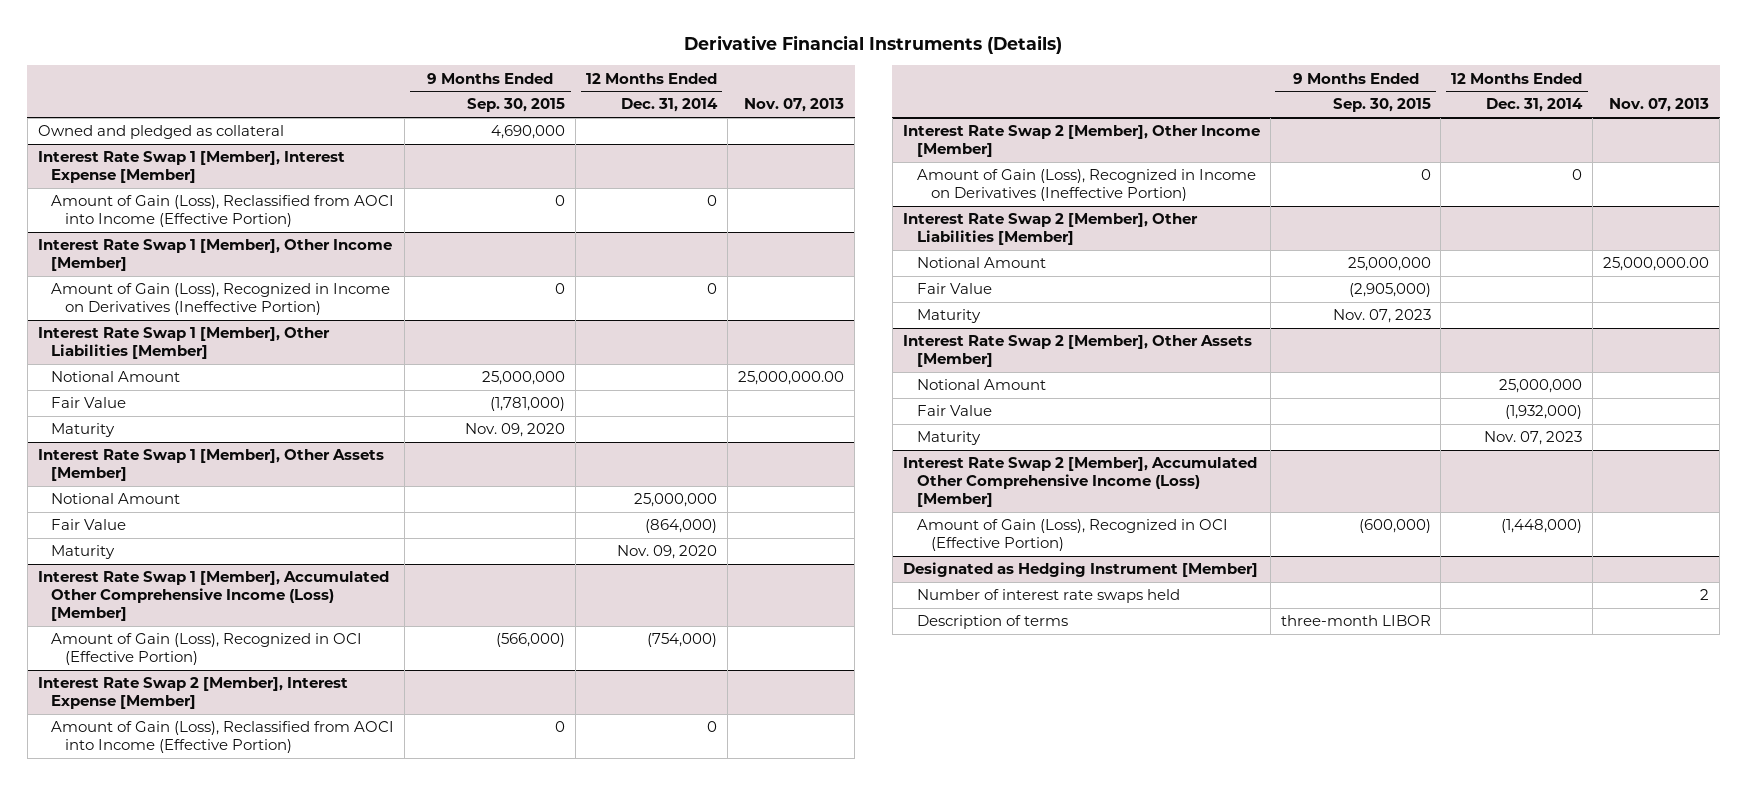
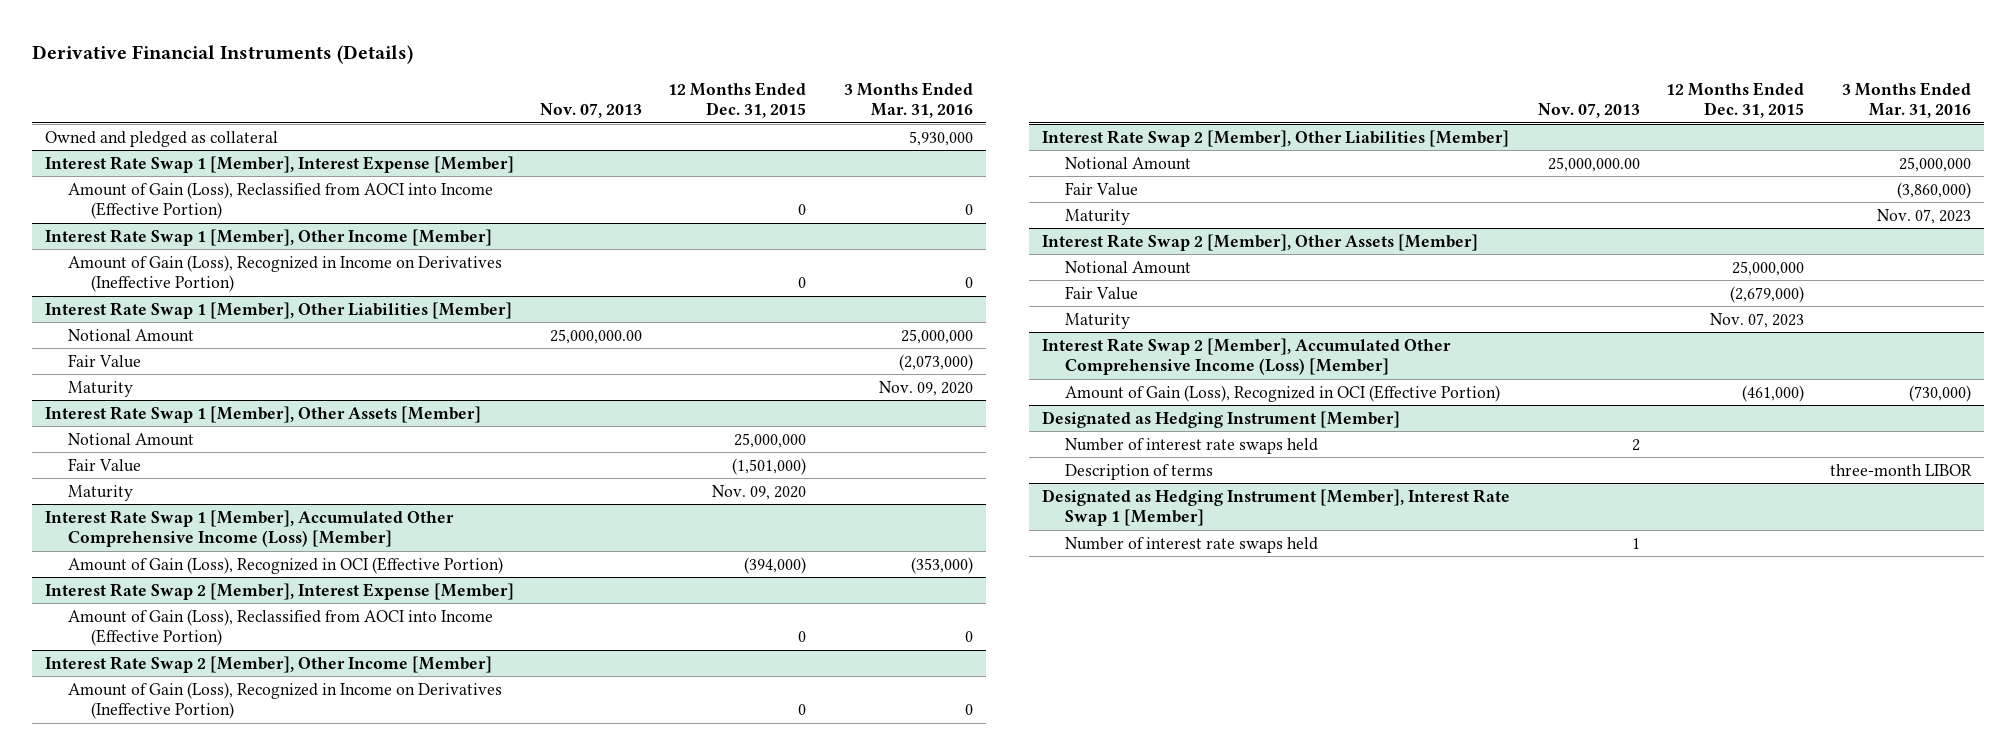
- | 9 Months Ended Sep. 30, 2015 | 12 Months Ended Dec. 31, 2014 | Nov. 07, 2013
+ | Nov. 07, 2013 | 12 Months Ended Dec. 31, 2015 | 3 Months Ended Mar. 31, 2016
+ Designated as Hedging Instrument [Member], Interest Rate Swap 1 [Member]
+ Number of interest rate swaps held | 1 | |

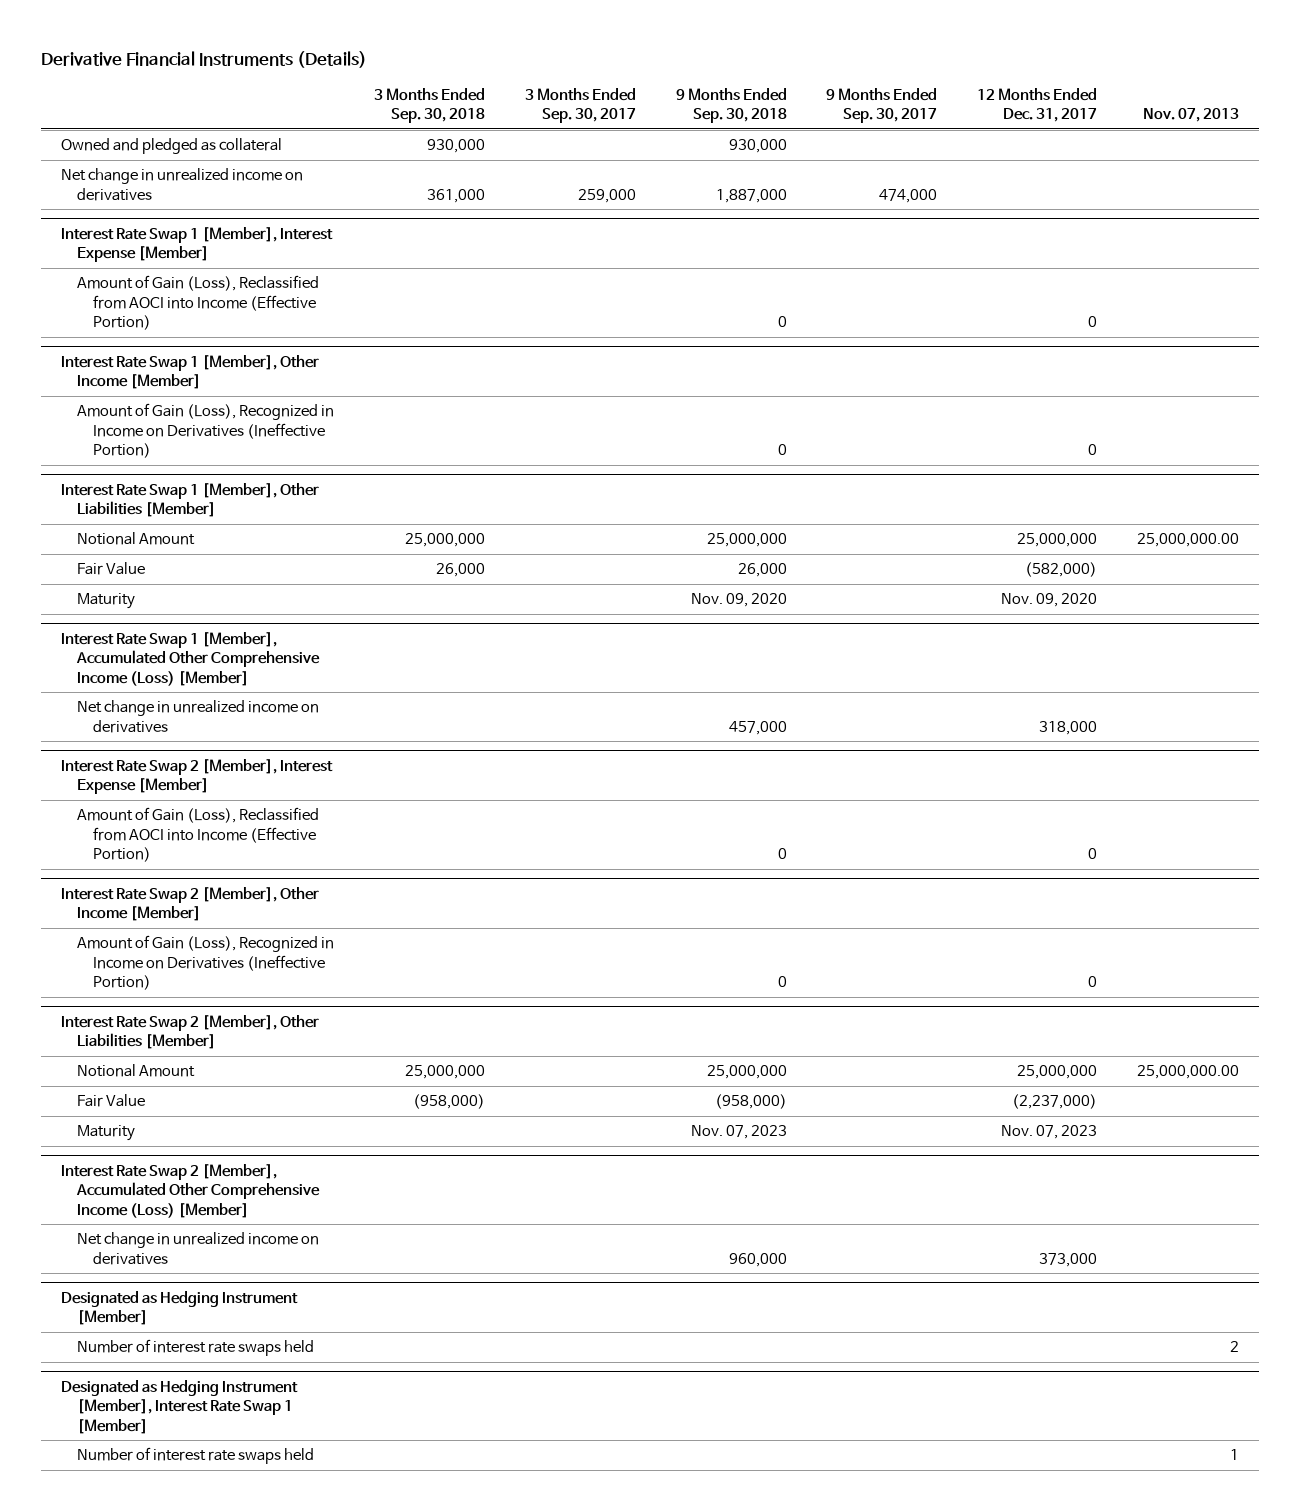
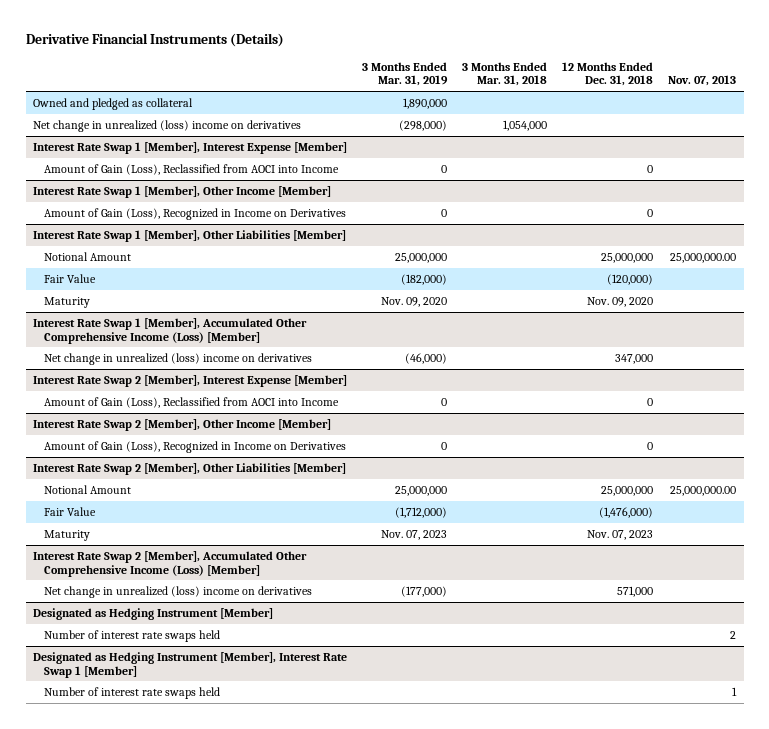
- | 3 Months Ended Sep. 30, 2018 | 3 Months Ended Sep. 30, 2017 | 9 Months Ended Sep. 30, 2018 | 9 Months Ended Sep. 30, 2017 | 12 Months Ended Dec. 31, 2017 | Nov. 07, 2013
+ | 3 Months Ended Mar. 31, 2019 | 3 Months Ended Mar. 31, 2018 | 12 Months Ended Dec. 31, 2018 | Nov. 07, 2013
- Net change in unrealized income on derivatives | 361,000 | 259,000 | 1,887,000 | 474,000 | |
+ Net change in unrealized (loss) income on derivatives | (298,000) | 1,054,000 | |
@ Interest Rate Swap 1 [Member], Interest Expense [Member]
- Amount of Gain (Loss), Reclassified from AOCI into Income (Effective Portion) | | | 0 | | 0 |
+ Amount of Gain (Loss), Reclassified from AOCI into Income | 0 | | 0 |
@ Interest Rate Swap 1 [Member], Other Income [Member]
- Amount of Gain (Loss), Recognized in Income on Derivatives (Ineffective Portion) | | | 0 | | 0 |
+ Amount of Gain (Loss), Recognized in Income on Derivatives | 0 | | 0 |
@ Interest Rate Swap 1 [Member], Accumulated Other Comprehensive Income (Loss) [Member]
- Net change in unrealized income on derivatives | | | 457,000 | | 318,000 |
+ Net change in unrealized (loss) income on derivatives | (46,000) | | 347,000 |
@ Interest Rate Swap 2 [Member], Interest Expense [Member]
- Amount of Gain (Loss), Reclassified from AOCI into Income (Effective Portion) | | | 0 | | 0 |
+ Amount of Gain (Loss), Reclassified from AOCI into Income | 0 | | 0 |
@ Interest Rate Swap 2 [Member], Other Income [Member]
- Amount of Gain (Loss), Recognized in Income on Derivatives (Ineffective Portion) | | | 0 | | 0 |
+ Amount of Gain (Loss), Recognized in Income on Derivatives | 0 | | 0 |
@ Interest Rate Swap 2 [Member], Accumulated Other Comprehensive Income (Loss) [Member]
- Net change in unrealized income on derivatives | | | 960,000 | | 373,000 |
+ Net change in unrealized (loss) income on derivatives | (177,000) | | 571,000 |

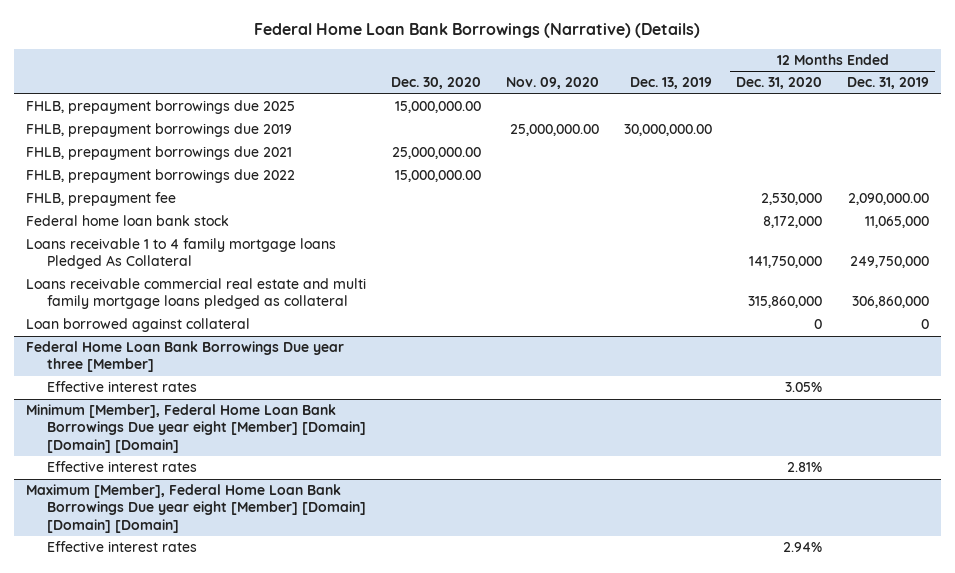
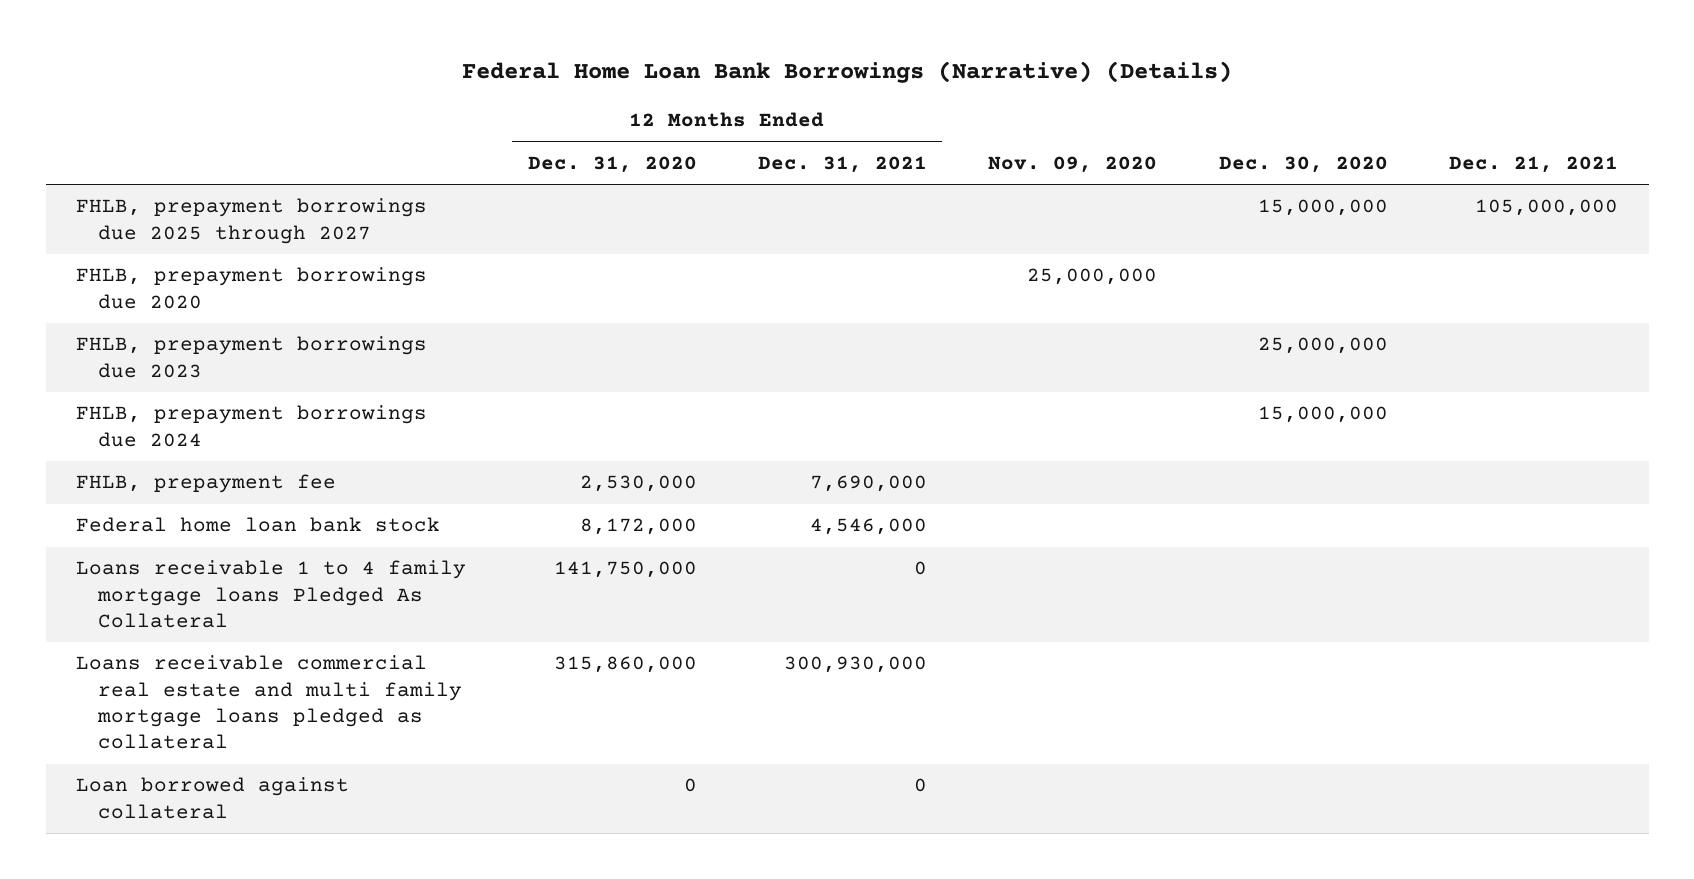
- | Dec. 30, 2020 | Nov. 09, 2020 | Dec. 13, 2019 | 12 Months Ended Dec. 31, 2020 | 12 Months Ended Dec. 31, 2019
+ | 12 Months Ended Dec. 31, 2020 | 12 Months Ended Dec. 31, 2021 | Nov. 09, 2020 | Dec. 30, 2020 | Dec. 21, 2021
- FHLB, prepayment borrowings due 2025 | 15,000,000.00 | | | |
- FHLB, prepayment borrowings due 2019 | | 25,000,000.00 | 30,000,000.00 | |
- FHLB, prepayment borrowings due 2021 | 25,000,000.00 | | | |
- FHLB, prepayment borrowings due 2022 | 15,000,000.00 | | | |
+ FHLB, prepayment borrowings due 2025 through 2027 | | | | 15,000,000 | 105,000,000
+ FHLB, prepayment borrowings due 2020 | | | 25,000,000 | |
+ FHLB, prepayment borrowings due 2023 | | | | 25,000,000 |
+ FHLB, prepayment borrowings due 2024 | | | | 15,000,000 |
- Federal Home Loan Bank Borrowings Due year three [Member]
- Effective interest rates | | | | 3.05% |
- Minimum [Member], Federal Home Loan Bank Borrowings Due year eight [Member] [Domain] [Domain] [Domain]
- Effective interest rates | | | | 2.81% |
- Maximum [Member], Federal Home Loan Bank Borrowings Due year eight [Member] [Domain] [Domain] [Domain]
- Effective interest rates | | | | 2.94% |

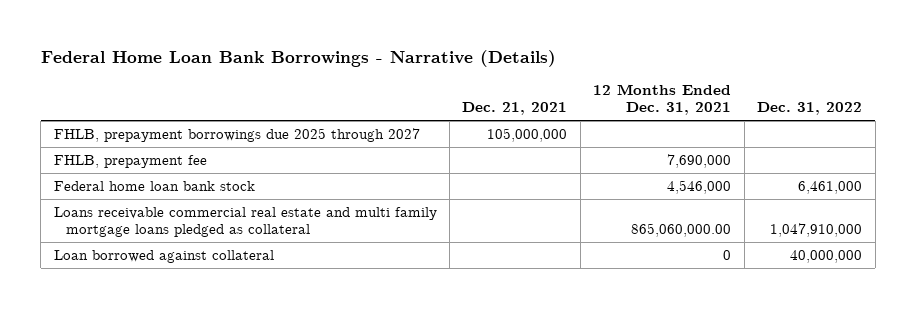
- Federal Home Loan Bank Borrowings (Narrative) (Details)
+ Federal Home Loan Bank Borrowings - Narrative (Details)
- | 12 Months Ended Dec. 31, 2020 | 12 Months Ended Dec. 31, 2021 | Nov. 09, 2020 | Dec. 30, 2020 | Dec. 21, 2021
+ | Dec. 21, 2021 | 12 Months Ended Dec. 31, 2021 | Dec. 31, 2022
- FHLB, prepayment borrowings due 2020 | | | 25,000,000 | |
- FHLB, prepayment borrowings due 2023 | | | | 25,000,000 |
- FHLB, prepayment borrowings due 2024 | | | | 15,000,000 |
- Loans receivable 1 to 4 family mortgage loans Pledged As Collateral | 141,750,000 | 0 | | |
- Loans receivable commercial real estate and multi family mortgage loans pledged as collateral | 315,860,000 | 300,930,000 | | |
+ Loans receivable commercial real estate and multi family mortgage loans pledged as collateral | | 865,060,000.00 | 1,047,910,000

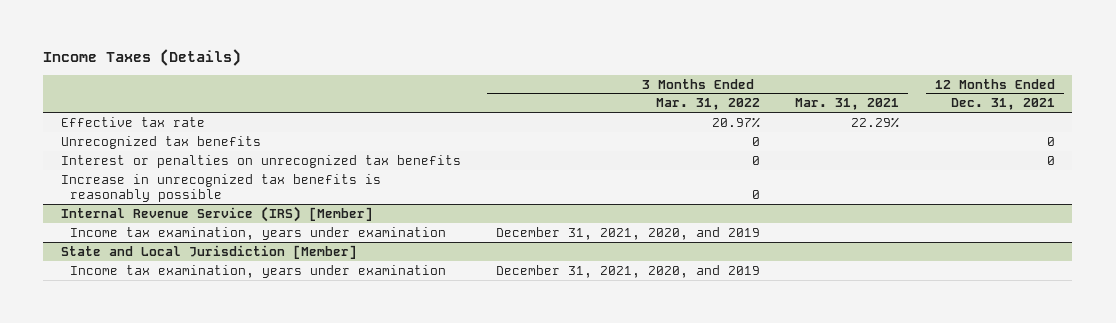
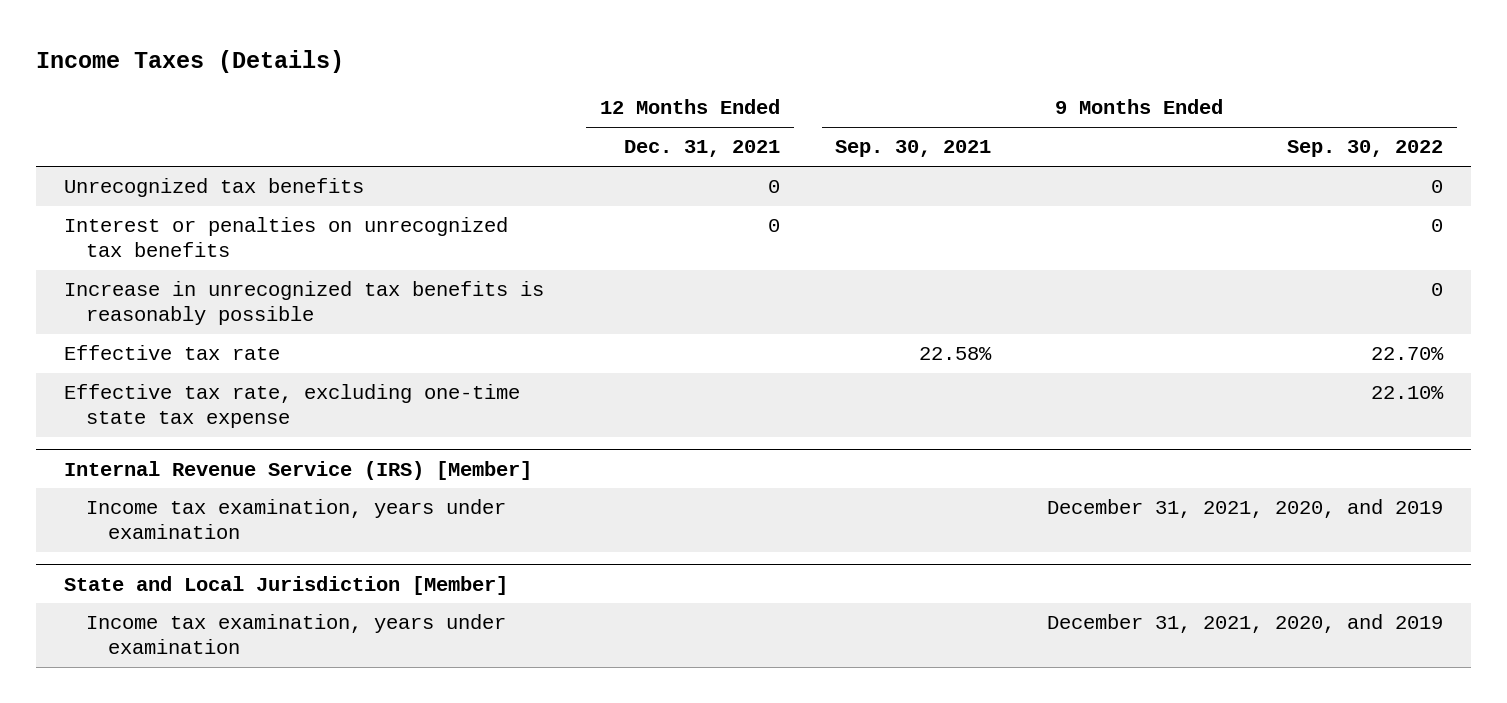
- | 3 Months Ended Mar. 31, 2022 | 3 Months Ended Mar. 31, 2021 | 12 Months Ended Dec. 31, 2021
+ | 12 Months Ended Dec. 31, 2021 | 9 Months Ended Sep. 30, 2021 | 9 Months Ended Sep. 30, 2022
moved down: Effective tax rate | | 22.58% | 22.70%
+ Effective tax rate, excluding one-time state tax expense | | | 22.10%

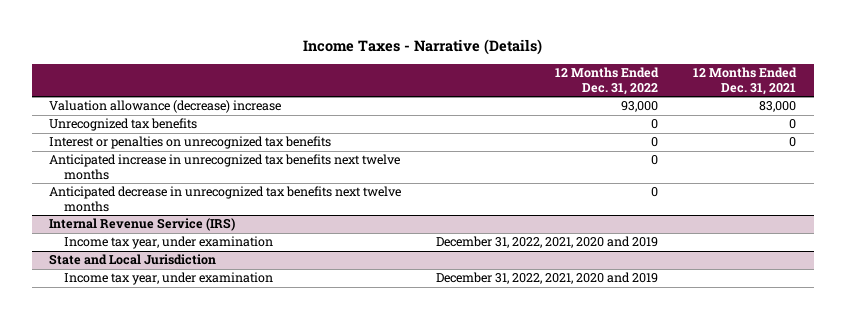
- Income Taxes (Details)
+ Income Taxes - Narrative (Details)
- | 12 Months Ended Dec. 31, 2021 | 9 Months Ended Sep. 30, 2021 | 9 Months Ended Sep. 30, 2022
+ | 12 Months Ended Dec. 31, 2022 | 12 Months Ended Dec. 31, 2021
+ Valuation allowance (decrease) increase | 93,000 | 83,000
- Increase in unrecognized tax benefits is reasonably possible | | | 0
- Effective tax rate | | 22.58% | 22.70%
- Effective tax rate, excluding one-time state tax expense | | | 22.10%
- Internal Revenue Service (IRS) [Member]
- Income tax examination, years under examination | | | December 31, 2021, 2020, and 2019
- State and Local Jurisdiction [Member]
- Income tax examination, years under examination | | | December 31, 2021, 2020, and 2019
+ Anticipated increase in unrecognized tax benefits next twelve months | 0 |
+ Anticipated decrease in unrecognized tax benefits next twelve months | 0 |
+ Internal Revenue Service (IRS)
+ Income tax year, under examination | December 31, 2022, 2021, 2020 and 2019 |
+ State and Local Jurisdiction
+ Income tax year, under examination | December 31, 2022, 2021, 2020 and 2019 |

